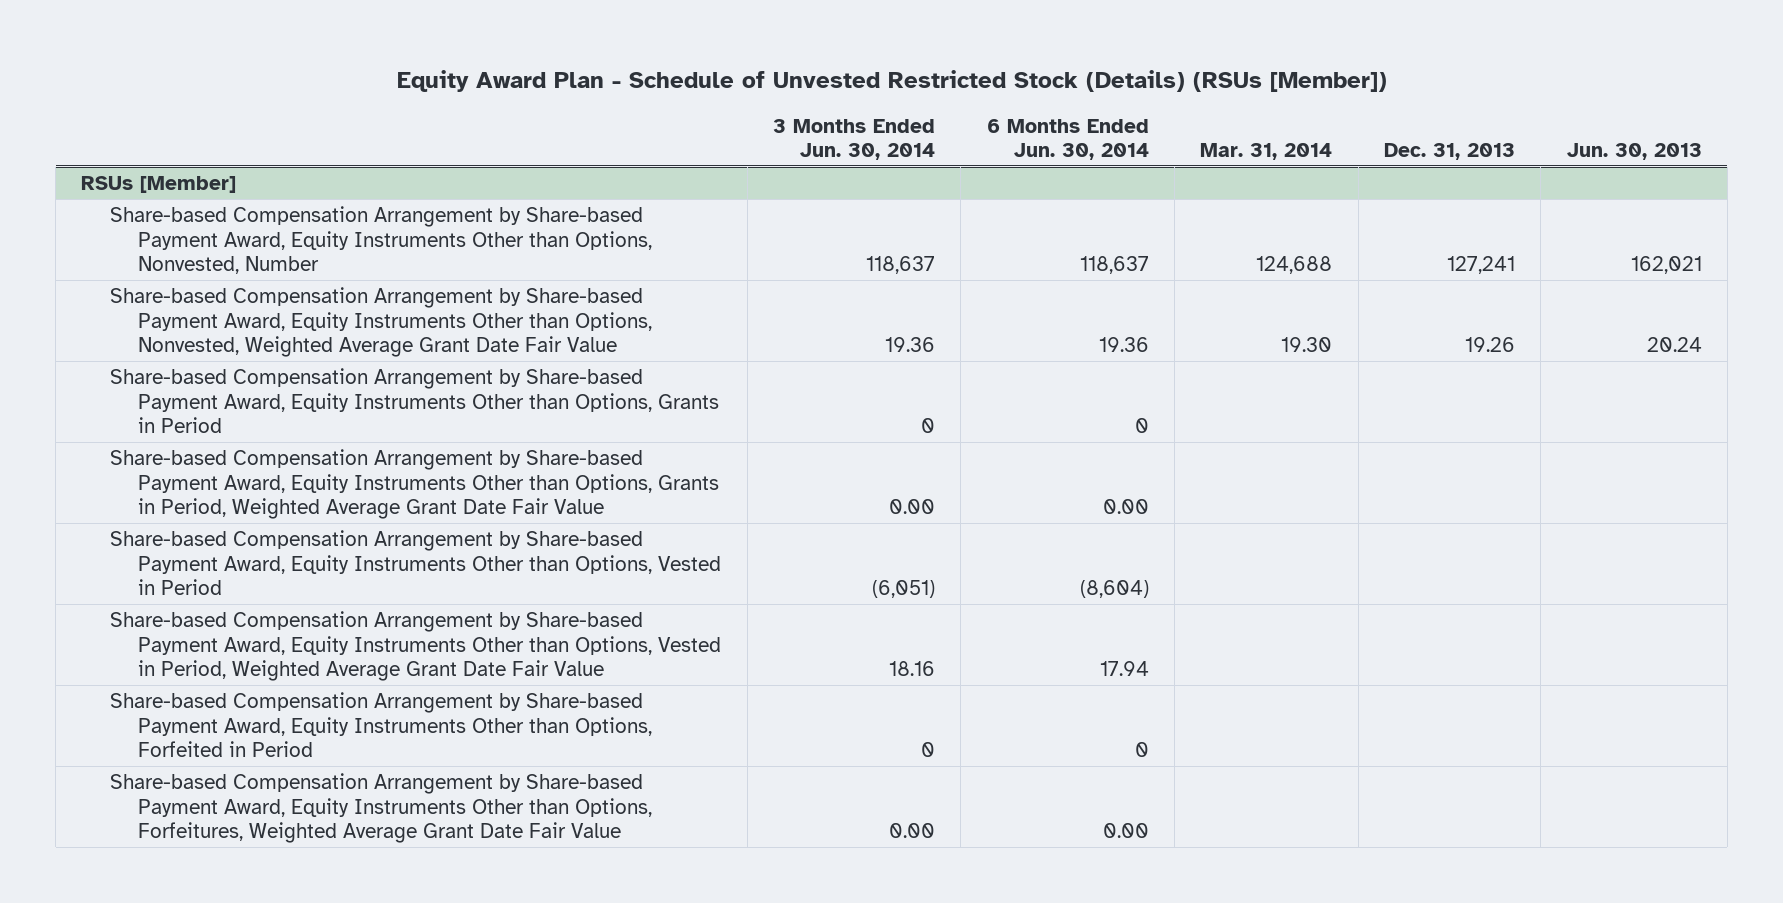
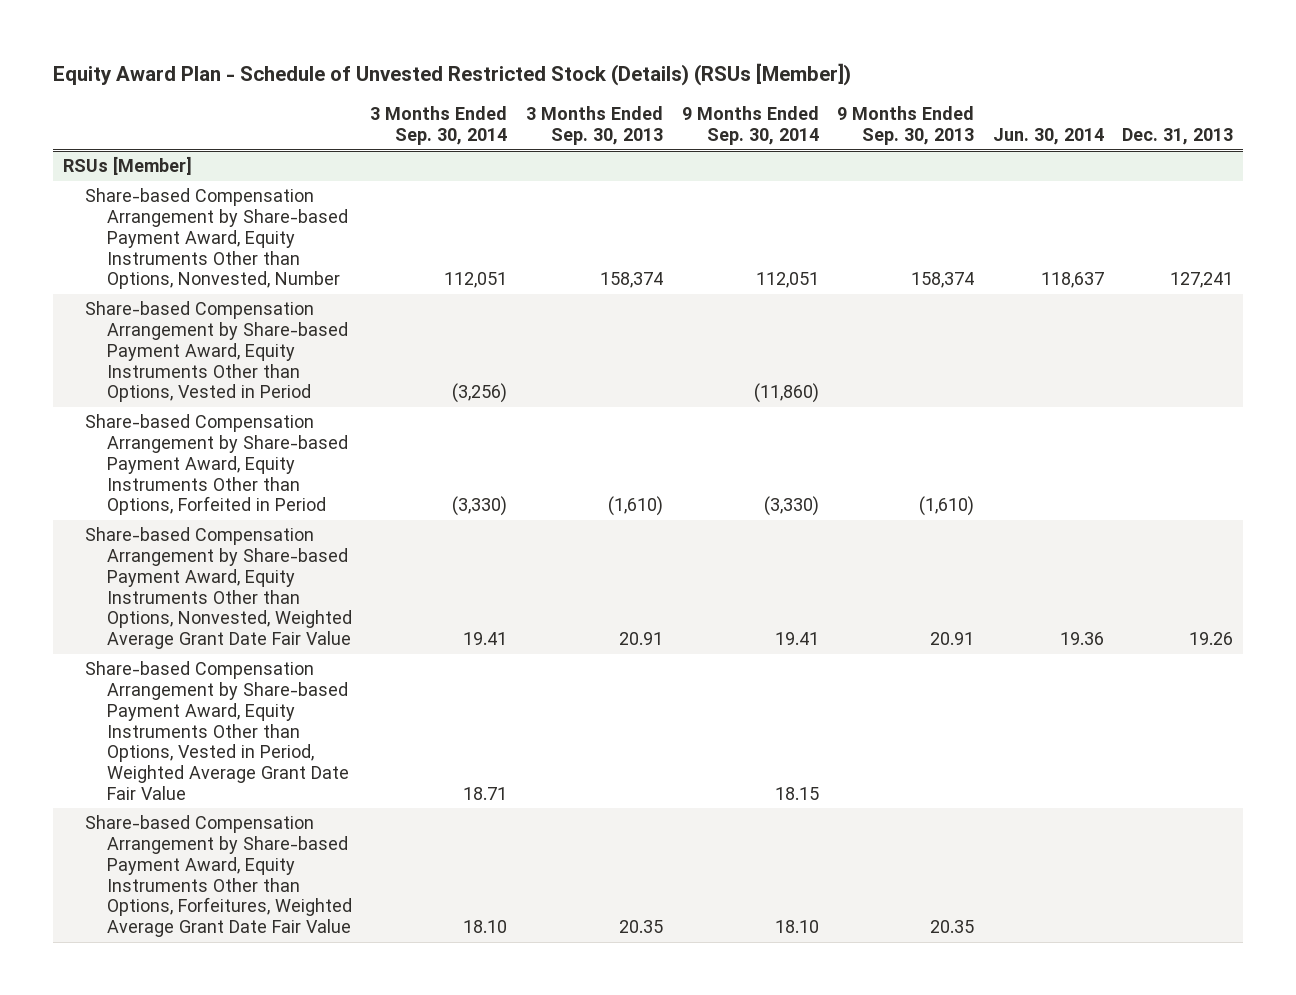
- | 3 Months Ended Jun. 30, 2014 | 6 Months Ended Jun. 30, 2014 | Mar. 31, 2014 | Dec. 31, 2013 | Jun. 30, 2013
+ | 3 Months Ended Sep. 30, 2014 | 3 Months Ended Sep. 30, 2013 | 9 Months Ended Sep. 30, 2014 | 9 Months Ended Sep. 30, 2013 | Jun. 30, 2014 | Dec. 31, 2013
@ RSUs [Member]
- Share-based Compensation Arrangement by Share-based Payment Award, Equity Instruments Other than Options, Grants in Period | 0 | 0 | | |
- Share-based Compensation Arrangement by Share-based Payment Award, Equity Instruments Other than Options, Grants in Period, Weighted Average Grant Date Fair Value | 0.00 | 0.00 | | |
moved down: Share-based Compensation Arrangement by Share-based Payment Award, Equity Instruments Other than Options, Nonvested, Weighted Average Grant Date Fair Value | 19.41 | 20.91 | 19.41 | 20.91 | 19.36 | 19.26
moved down: Share-based Compensation Arrangement by Share-based Payment Award, Equity Instruments Other than Options, Vested in Period, Weighted Average Grant Date Fair Value | 18.71 | | 18.15 | | |

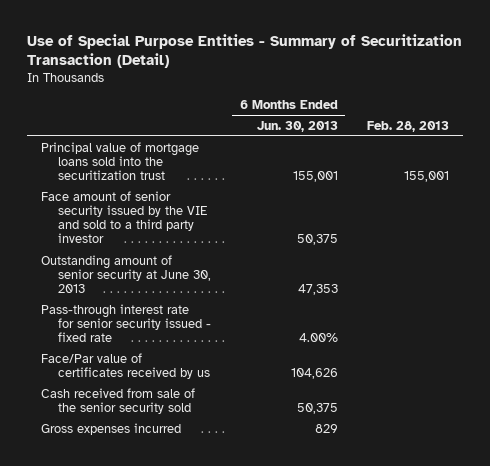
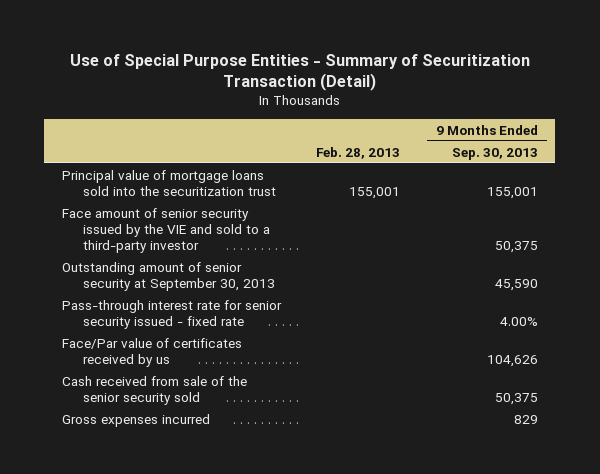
- | 6 Months Ended Jun. 30, 2013 | Feb. 28, 2013
+ | Feb. 28, 2013 | 9 Months Ended Sep. 30, 2013
- Face amount of senior security issued by the VIE and sold to a third party investor | 50,375 |
- Outstanding amount of senior security at June 30, 2013 | 47,353 |
+ Face amount of senior security issued by the VIE and sold to a third-party investor | | 50,375
+ Outstanding amount of senior security at September 30, 2013 | | 45,590

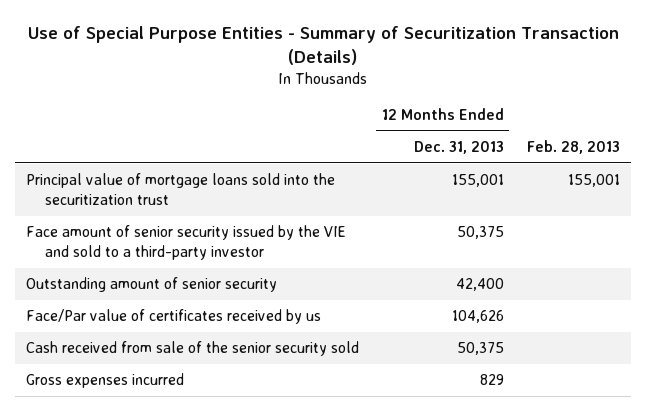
- Use of Special Purpose Entities - Summary of Securitization Transaction (Detail)
+ Use of Special Purpose Entities - Summary of Securitization Transaction (Details)
- | Feb. 28, 2013 | 9 Months Ended Sep. 30, 2013
+ | 12 Months Ended Dec. 31, 2013 | Feb. 28, 2013
- Outstanding amount of senior security at September 30, 2013 | | 45,590
- Pass-through interest rate for senior security issued - fixed rate | | 4.00%
+ Outstanding amount of senior security | 42,400 |

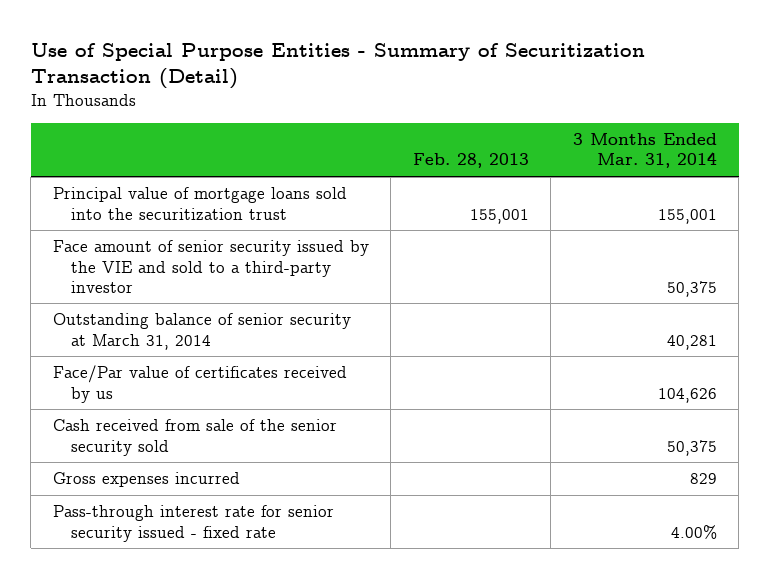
- Use of Special Purpose Entities - Summary of Securitization Transaction (Details)
+ Use of Special Purpose Entities - Summary of Securitization Transaction (Detail)
- | 12 Months Ended Dec. 31, 2013 | Feb. 28, 2013
+ | Feb. 28, 2013 | 3 Months Ended Mar. 31, 2014
- Outstanding amount of senior security | 42,400 |
+ Outstanding balance of senior security at March 31, 2014 | | 40,281
+ Pass-through interest rate for senior security issued - fixed rate | | 4.00%

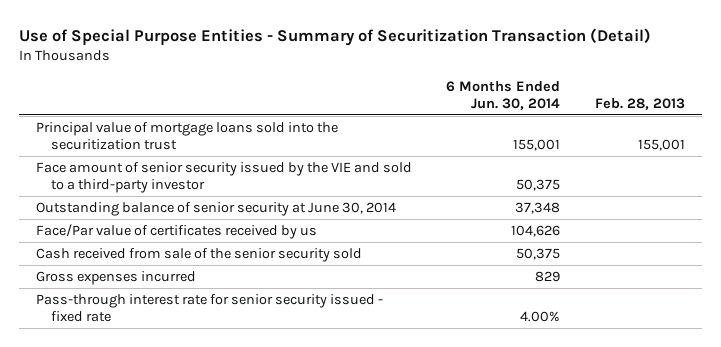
- | Feb. 28, 2013 | 3 Months Ended Mar. 31, 2014
+ | 6 Months Ended Jun. 30, 2014 | Feb. 28, 2013
- Outstanding balance of senior security at March 31, 2014 | | 40,281
+ Outstanding balance of senior security at June 30, 2014 | 37,348 |

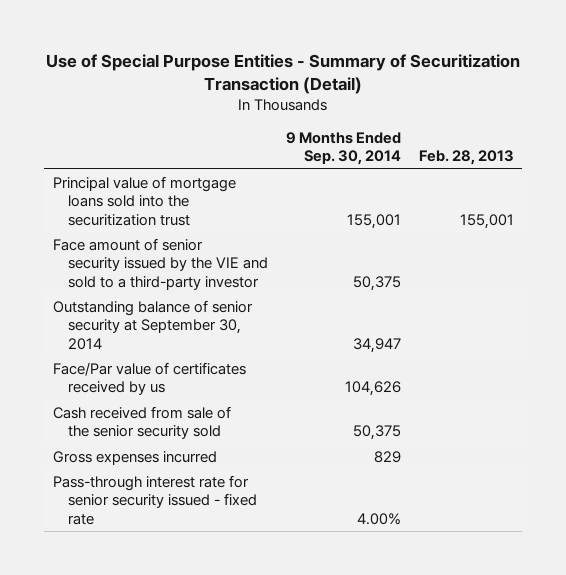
- | 6 Months Ended Jun. 30, 2014 | Feb. 28, 2013
+ | 9 Months Ended Sep. 30, 2014 | Feb. 28, 2013
- Outstanding balance of senior security at June 30, 2014 | 37,348 |
+ Outstanding balance of senior security at September 30, 2014 | 34,947 |

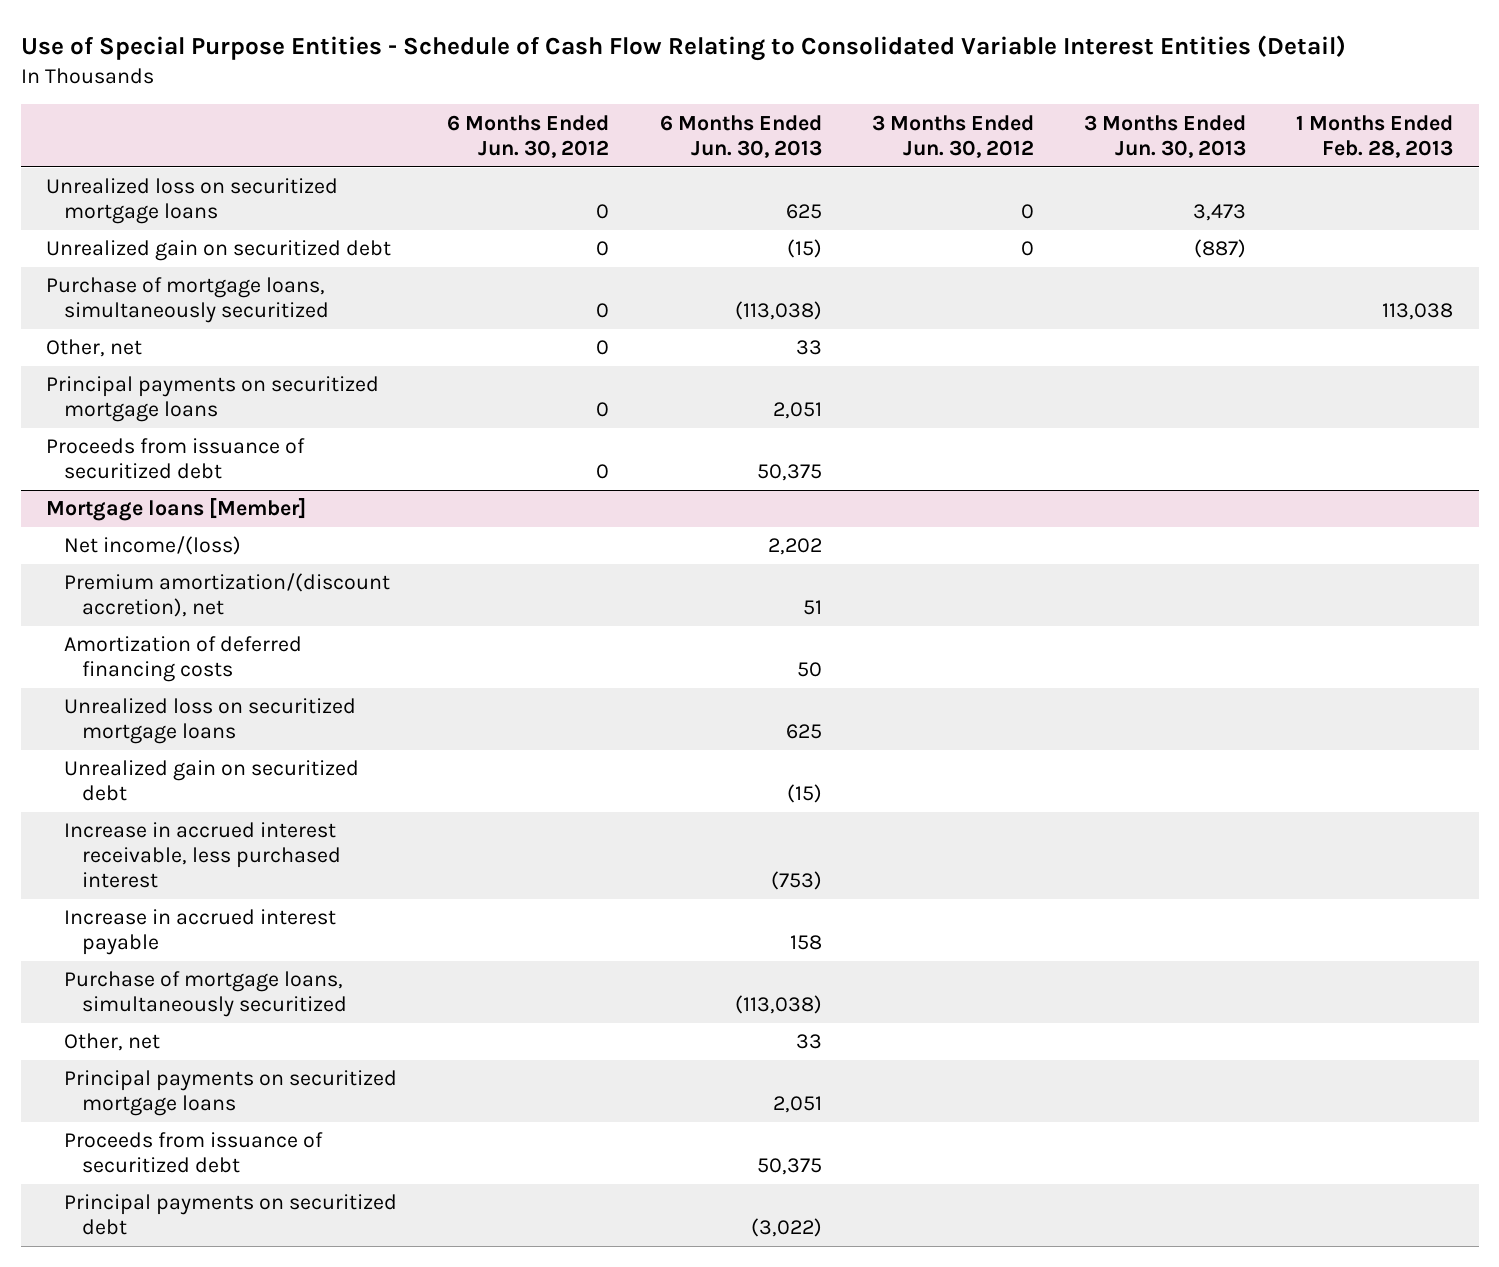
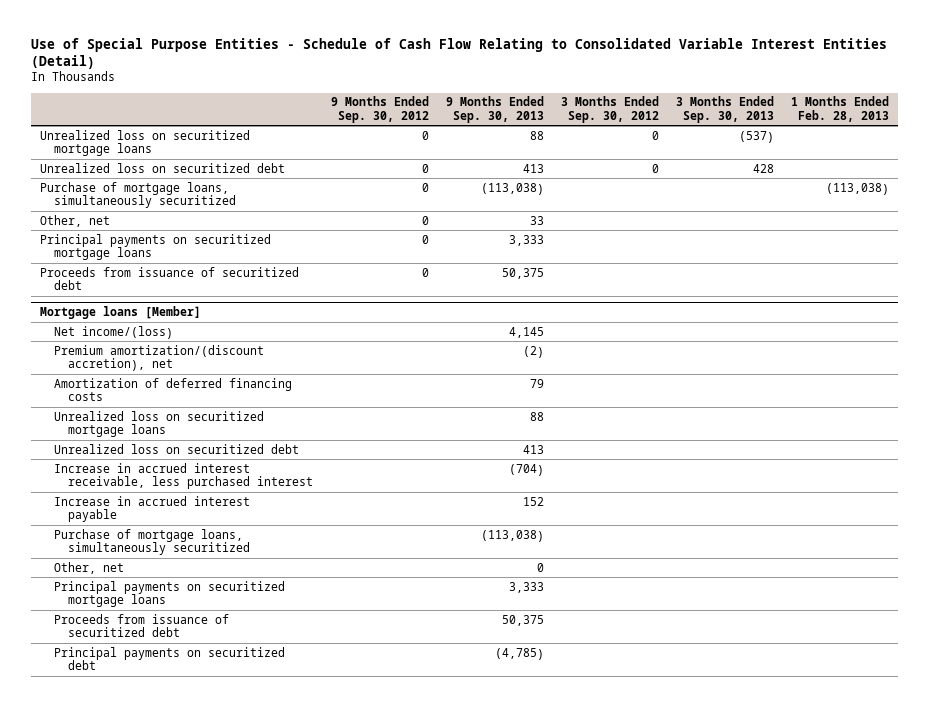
- | 6 Months Ended Jun. 30, 2012 | 6 Months Ended Jun. 30, 2013 | 3 Months Ended Jun. 30, 2012 | 3 Months Ended Jun. 30, 2013 | 1 Months Ended Feb. 28, 2013
+ | 9 Months Ended Sep. 30, 2012 | 9 Months Ended Sep. 30, 2013 | 3 Months Ended Sep. 30, 2012 | 3 Months Ended Sep. 30, 2013 | 1 Months Ended Feb. 28, 2013
- Unrealized gain on securitized debt | 0 | (15) | 0 | (887) |
- Purchase of mortgage loans, simultaneously securitized | 0 | (113,038) | | | 113,038
+ Unrealized loss on securitized debt | 0 | 413 | 0 | 428 |
+ Purchase of mortgage loans, simultaneously securitized | 0 | (113,038) | | | (113,038)
@ Mortgage loans [Member]
- Unrealized gain on securitized debt | | (15) | | |
+ Unrealized loss on securitized debt | | 413 | | |

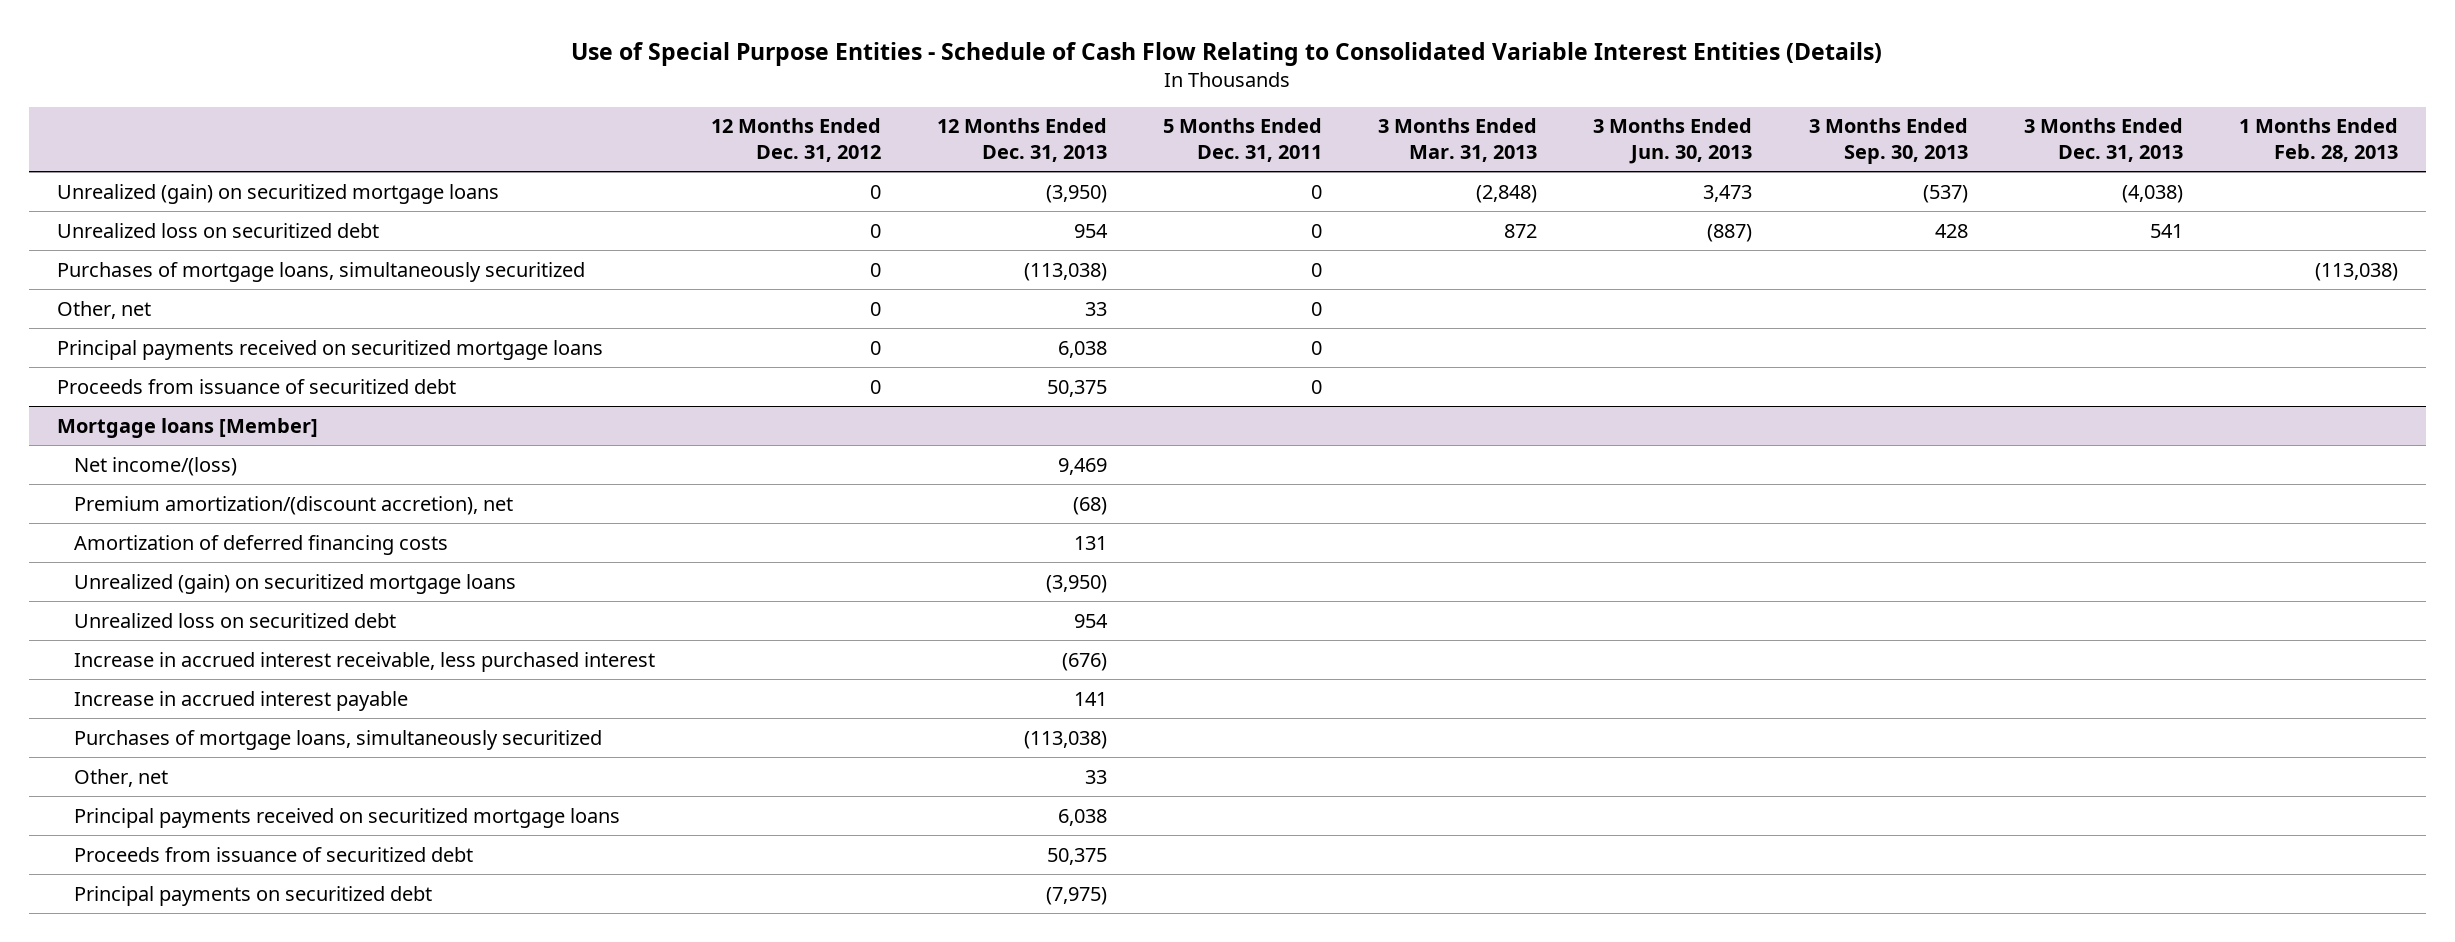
- Use of Special Purpose Entities - Schedule of Cash Flow Relating to Consolidated Variable Interest Entities (Detail)
+ Use of Special Purpose Entities - Schedule of Cash Flow Relating to Consolidated Variable Interest Entities (Details)
- | 9 Months Ended Sep. 30, 2012 | 9 Months Ended Sep. 30, 2013 | 3 Months Ended Sep. 30, 2012 | 3 Months Ended Sep. 30, 2013 | 1 Months Ended Feb. 28, 2013
+ | 12 Months Ended Dec. 31, 2012 | 12 Months Ended Dec. 31, 2013 | 5 Months Ended Dec. 31, 2011 | 3 Months Ended Mar. 31, 2013 | 3 Months Ended Jun. 30, 2013 | 3 Months Ended Sep. 30, 2013 | 3 Months Ended Dec. 31, 2013 | 1 Months Ended Feb. 28, 2013
- Unrealized loss on securitized mortgage loans | 0 | 88 | 0 | (537) |
+ Unrealized (gain) on securitized mortgage loans | 0 | (3,950) | 0 | (2,848) | 3,473 | (537) | (4,038) |
- Purchase of mortgage loans, simultaneously securitized | 0 | (113,038) | | | (113,038)
+ Purchases of mortgage loans, simultaneously securitized | 0 | (113,038) | 0 | | | | | (113,038)
- Principal payments on securitized mortgage loans | 0 | 3,333 | | |
+ Principal payments received on securitized mortgage loans | 0 | 6,038 | 0 | | | | |
@ Mortgage loans [Member]
- Unrealized loss on securitized mortgage loans | | 88 | | |
+ Unrealized (gain) on securitized mortgage loans | | (3,950) | | | | | |
- Purchase of mortgage loans, simultaneously securitized | | (113,038) | | |
+ Purchases of mortgage loans, simultaneously securitized | | (113,038) | | | | | |
- Principal payments on securitized mortgage loans | | 3,333 | | |
+ Principal payments received on securitized mortgage loans | | 6,038 | | | | | |

